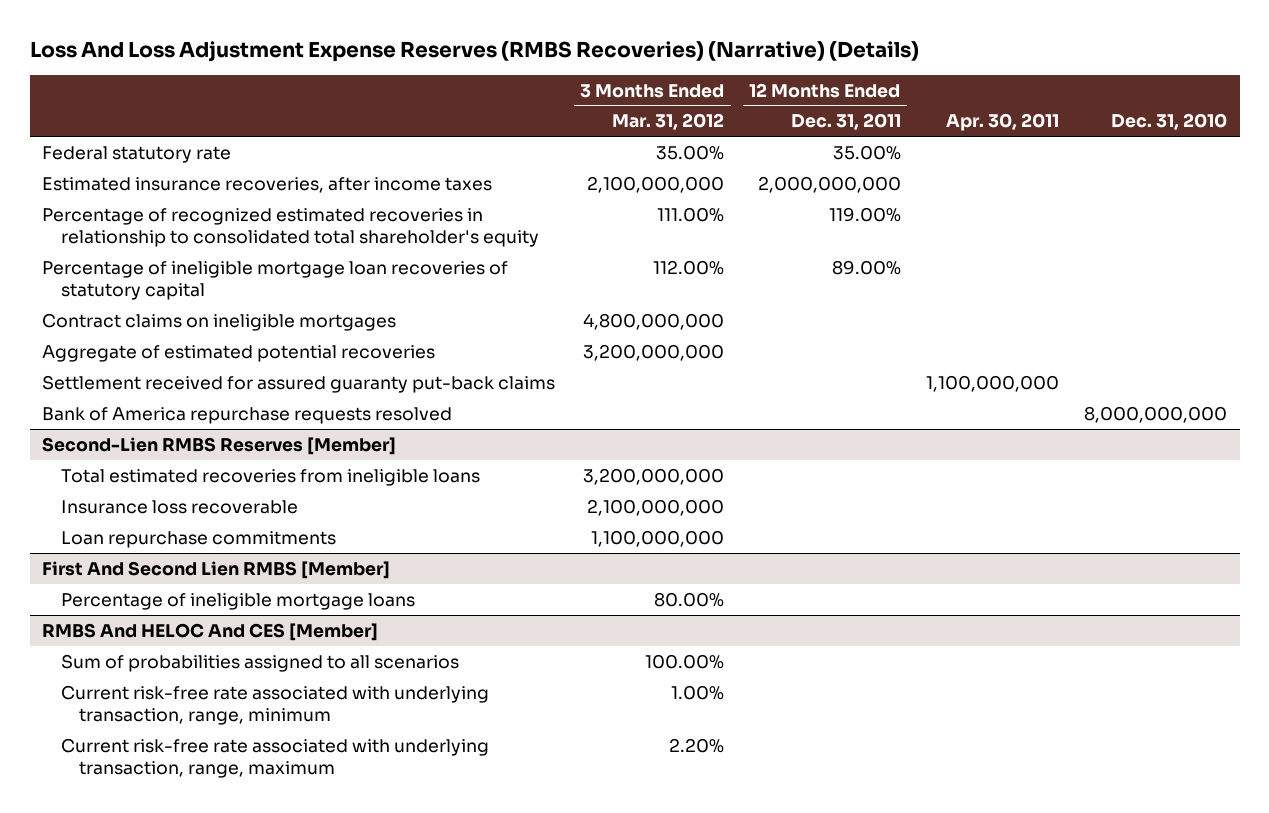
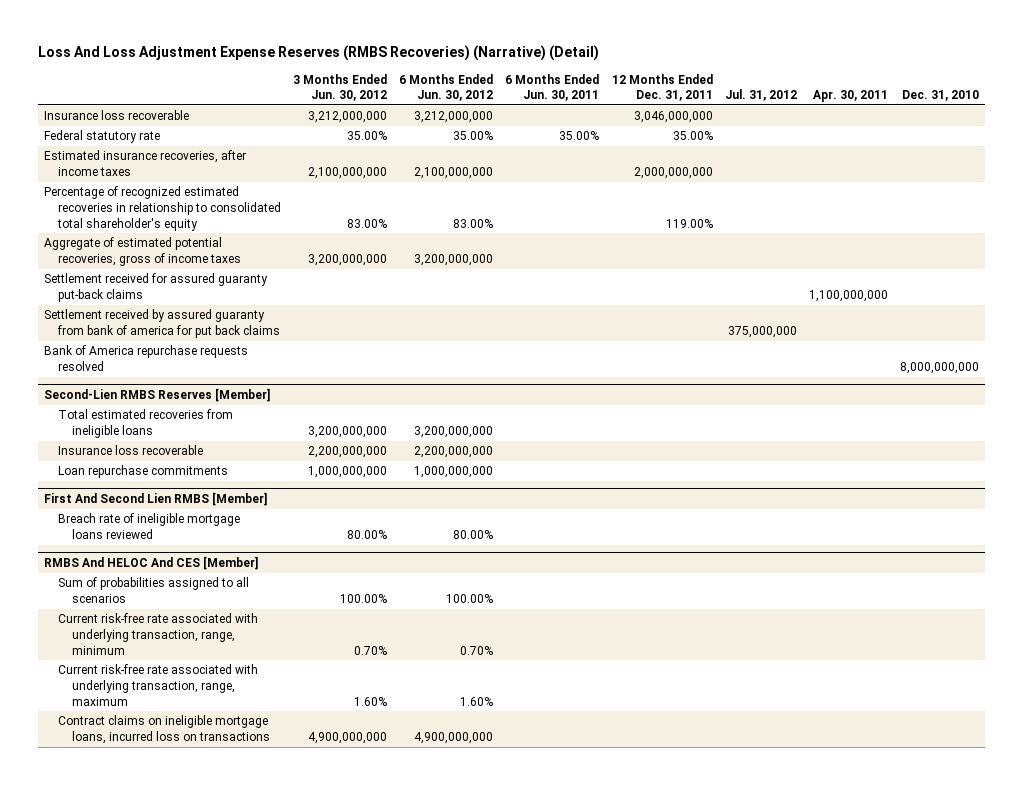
- Loss And Loss Adjustment Expense Reserves (RMBS Recoveries) (Narrative) (Details)
+ Loss And Loss Adjustment Expense Reserves (RMBS Recoveries) (Narrative) (Detail)
- | 3 Months Ended Mar. 31, 2012 | 12 Months Ended Dec. 31, 2011 | Apr. 30, 2011 | Dec. 31, 2010
+ | 3 Months Ended Jun. 30, 2012 | 6 Months Ended Jun. 30, 2012 | 6 Months Ended Jun. 30, 2011 | 12 Months Ended Dec. 31, 2011 | Jul. 31, 2012 | Apr. 30, 2011 | Dec. 31, 2010
+ Insurance loss recoverable | 3,212,000,000 | 3,212,000,000 | | 3,046,000,000 | | |
- Percentage of ineligible mortgage loan recoveries of statutory capital | 112.00% | 89.00% | |
- Contract claims on ineligible mortgages | 4,800,000,000 | | |
- Aggregate of estimated potential recoveries | 3,200,000,000 | | |
+ Aggregate of estimated potential recoveries, gross of income taxes | 3,200,000,000 | 3,200,000,000 | | | | |
+ Settlement received by assured guaranty from bank of america for put back claims | | | | | 375,000,000 | |
@ First And Second Lien RMBS [Member]
- Percentage of ineligible mortgage loans | 80.00% | | |
+ Breach rate of ineligible mortgage loans reviewed | 80.00% | 80.00% | | | | |
@ RMBS And HELOC And CES [Member]
+ Contract claims on ineligible mortgage loans, incurred loss on transactions | 4,900,000,000 | 4,900,000,000 | | | | |

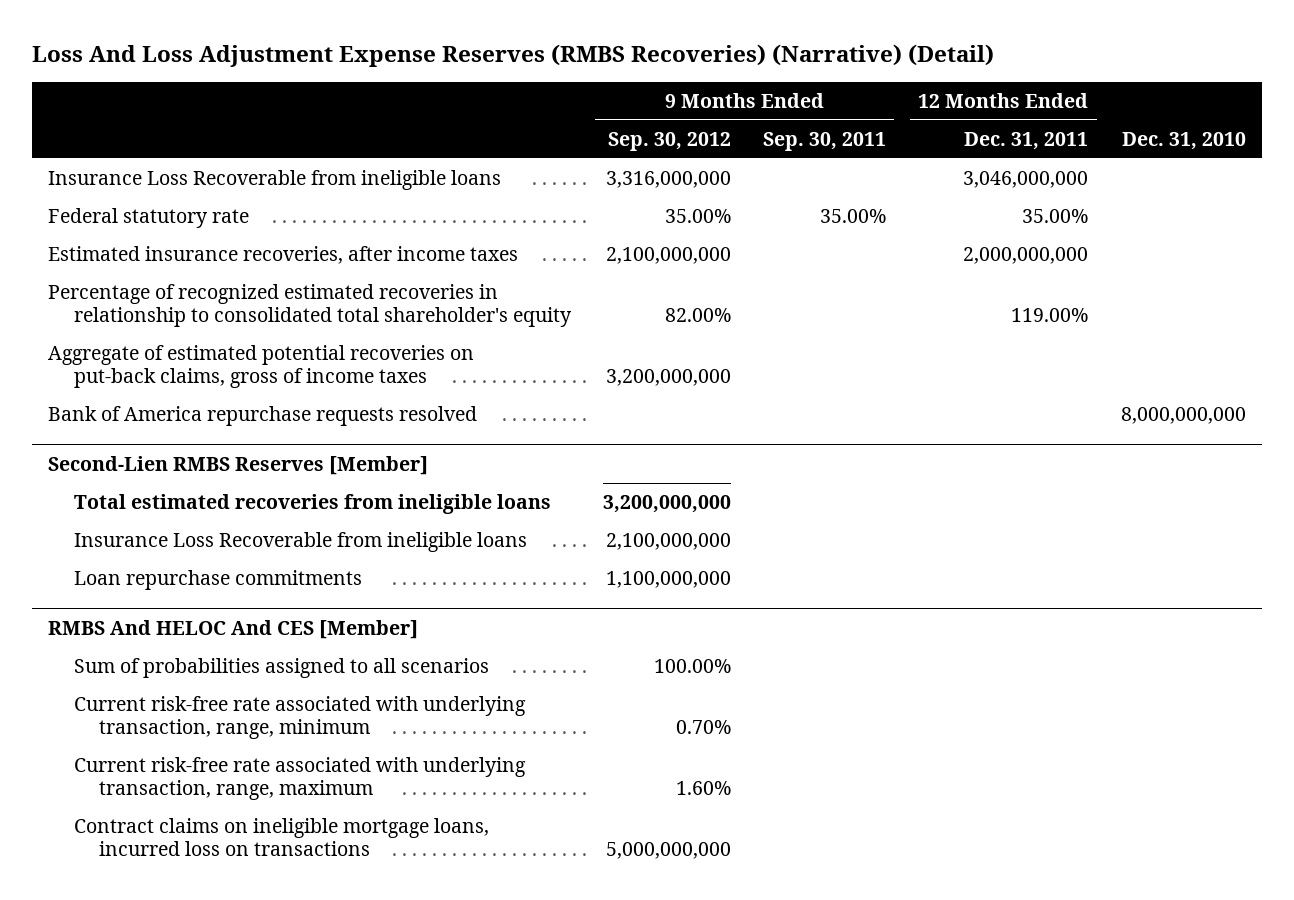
- | 3 Months Ended Jun. 30, 2012 | 6 Months Ended Jun. 30, 2012 | 6 Months Ended Jun. 30, 2011 | 12 Months Ended Dec. 31, 2011 | Jul. 31, 2012 | Apr. 30, 2011 | Dec. 31, 2010
+ | 9 Months Ended Sep. 30, 2012 | 9 Months Ended Sep. 30, 2011 | 12 Months Ended Dec. 31, 2011 | Dec. 31, 2010
- Insurance loss recoverable | 3,212,000,000 | 3,212,000,000 | | 3,046,000,000 | | |
+ Insurance Loss Recoverable from ineligible loans | 3,316,000,000 | | 3,046,000,000 |
- Aggregate of estimated potential recoveries, gross of income taxes | 3,200,000,000 | 3,200,000,000 | | | | |
- Settlement received for assured guaranty put-back claims | | | | | | 1,100,000,000 |
- Settlement received by assured guaranty from bank of america for put back claims | | | | | 375,000,000 | |
+ Aggregate of estimated potential recoveries on put-back claims, gross of income taxes | 3,200,000,000 | | |
@ Second-Lien RMBS Reserves [Member]
- Insurance loss recoverable | 2,200,000,000 | 2,200,000,000 | | | | |
+ Insurance Loss Recoverable from ineligible loans | 2,100,000,000 | | |
- First And Second Lien RMBS [Member]
- Breach rate of ineligible mortgage loans reviewed | 80.00% | 80.00% | | | | |

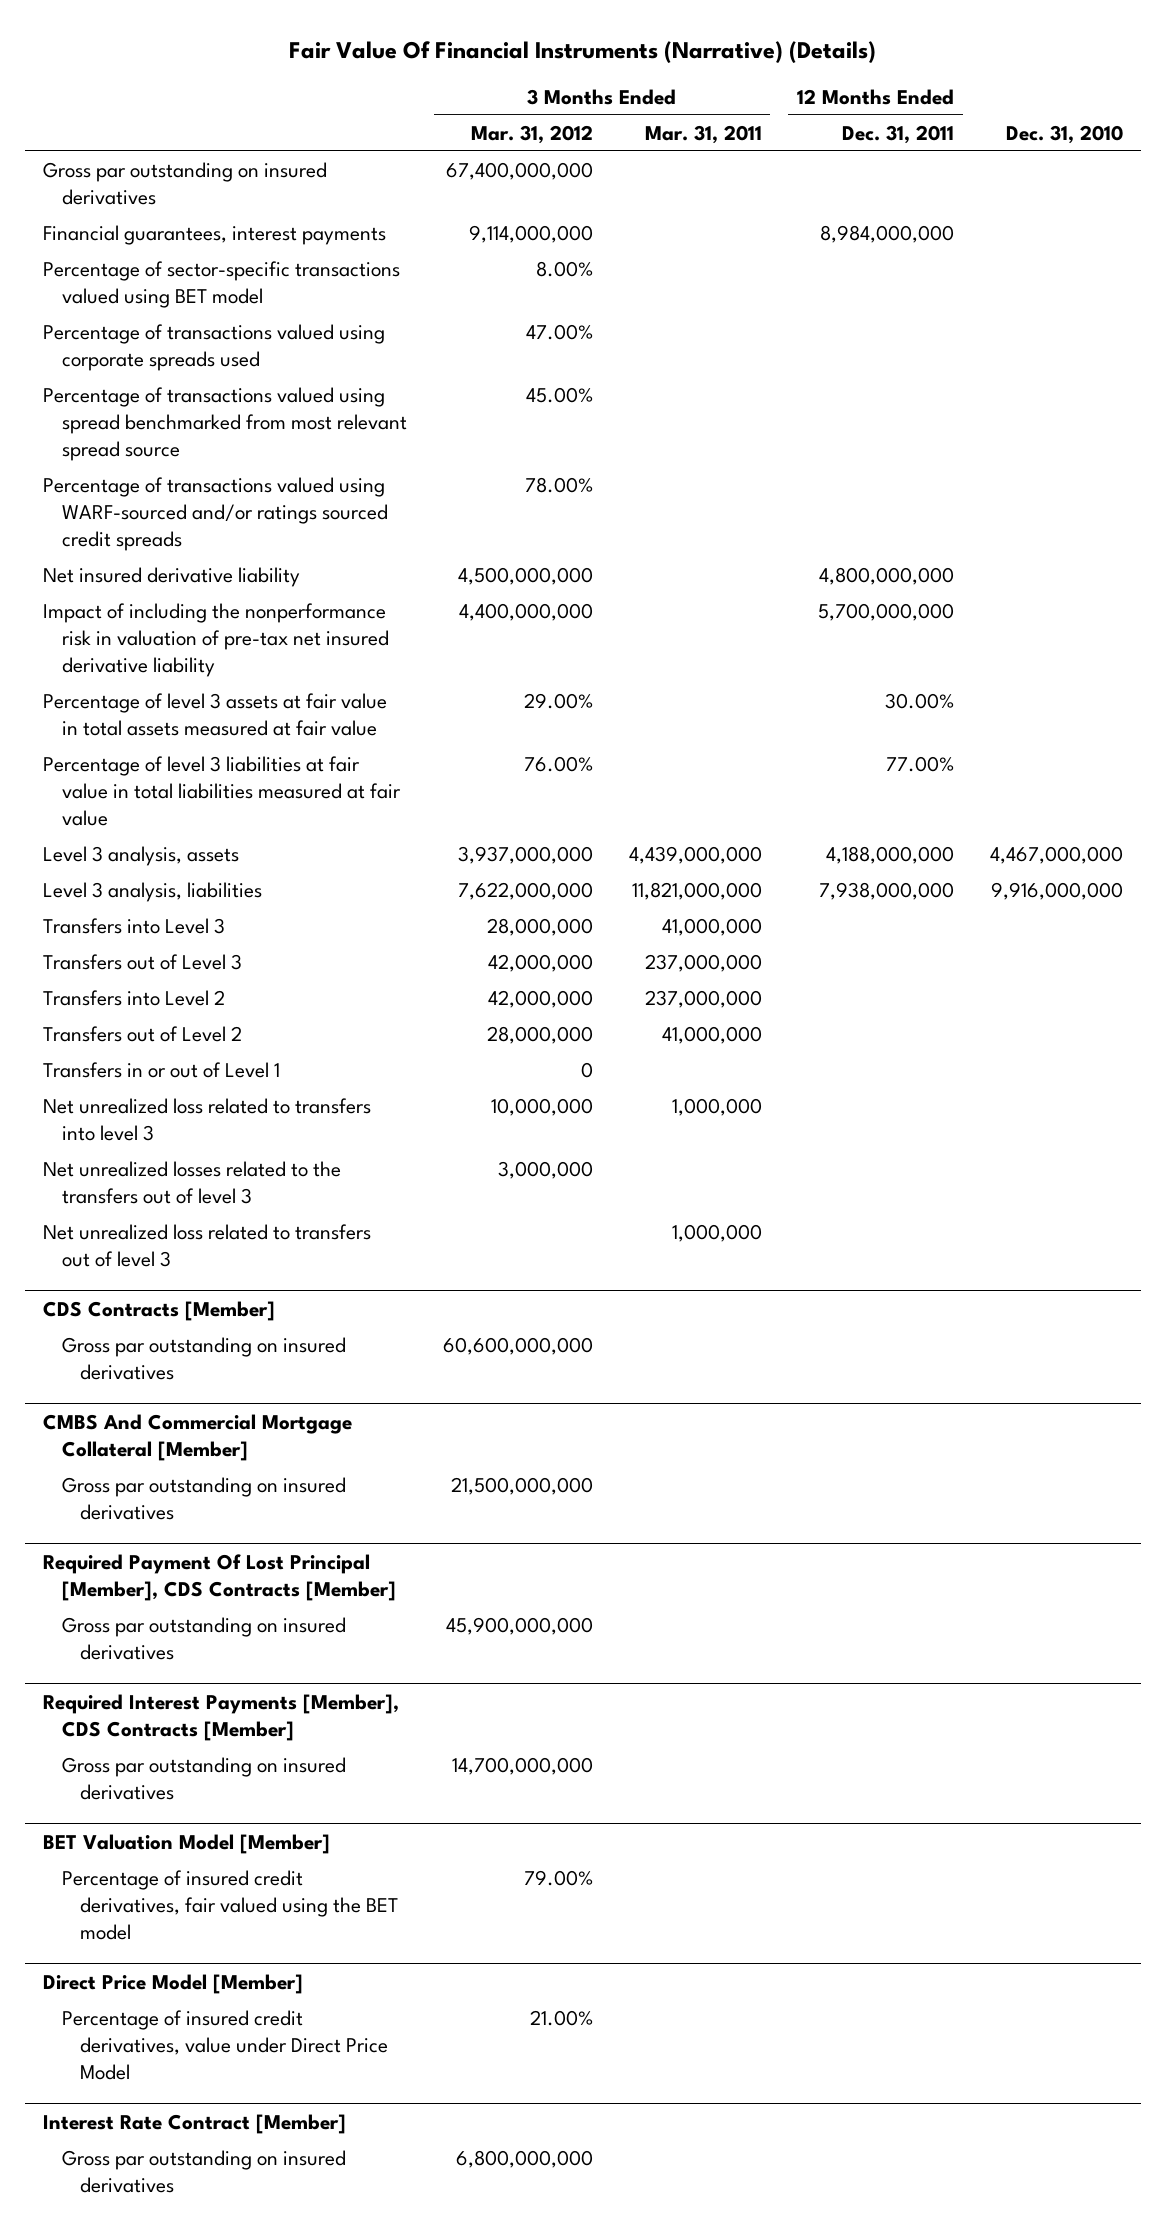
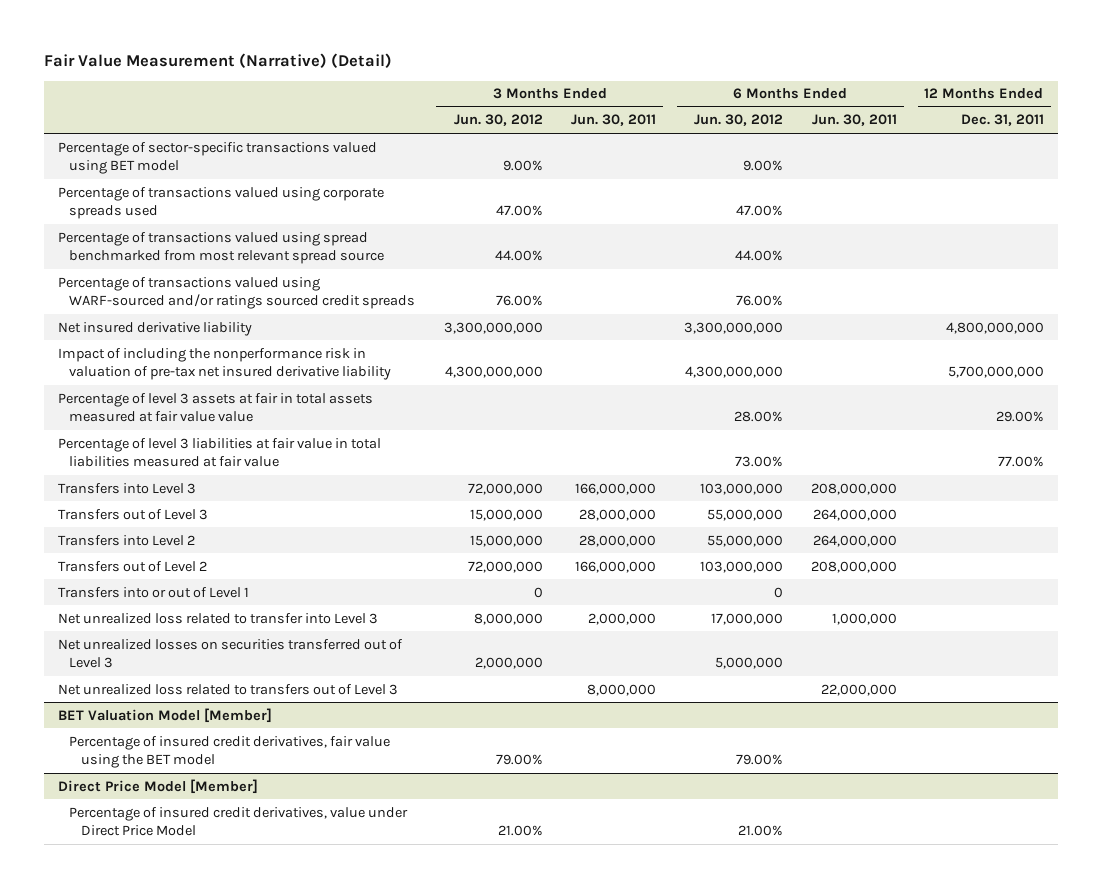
- Fair Value Of Financial Instruments (Narrative) (Details)
+ Fair Value Measurement (Narrative) (Detail)
- | 3 Months Ended Mar. 31, 2012 | 3 Months Ended Mar. 31, 2011 | 12 Months Ended Dec. 31, 2011 | Dec. 31, 2010
+ | 3 Months Ended Jun. 30, 2012 | 3 Months Ended Jun. 30, 2011 | 6 Months Ended Jun. 30, 2012 | 6 Months Ended Jun. 30, 2011 | 12 Months Ended Dec. 31, 2011
- Gross par outstanding on insured derivatives | 67,400,000,000 | | |
- Financial guarantees, interest payments | 9,114,000,000 | | 8,984,000,000 |
- Percentage of level 3 assets at fair value in total assets measured at fair value | 29.00% | | 30.00% |
+ Percentage of level 3 assets at fair in total assets measured at fair value value | | | 28.00% | | 29.00%
- Level 3 analysis, assets | 3,937,000,000 | 4,439,000,000 | 4,188,000,000 | 4,467,000,000
- Level 3 analysis, liabilities | 7,622,000,000 | 11,821,000,000 | 7,938,000,000 | 9,916,000,000
- Transfers in or out of Level 1 | 0 | | |
- Net unrealized loss related to transfers into level 3 | 10,000,000 | 1,000,000 | |
- Net unrealized losses related to the transfers out of level 3 | 3,000,000 | | |
- Net unrealized loss related to transfers out of level 3 | | 1,000,000 | |
- CDS Contracts [Member]
- Gross par outstanding on insured derivatives | 60,600,000,000 | | |
- CMBS And Commercial Mortgage Collateral [Member]
- Gross par outstanding on insured derivatives | 21,500,000,000 | | |
- Required Payment Of Lost Principal [Member], CDS Contracts [Member]
- Gross par outstanding on insured derivatives | 45,900,000,000 | | |
- Required Interest Payments [Member], CDS Contracts [Member]
- Gross par outstanding on insured derivatives | 14,700,000,000 | | |
+ Transfers into or out of Level 1 | 0 | | 0 | |
+ Net unrealized loss related to transfer into Level 3 | 8,000,000 | 2,000,000 | 17,000,000 | 1,000,000 |
+ Net unrealized losses on securities transferred out of Level 3 | 2,000,000 | | 5,000,000 | |
+ Net unrealized loss related to transfers out of Level 3 | | 8,000,000 | | 22,000,000 |
@ BET Valuation Model [Member]
- Percentage of insured credit derivatives, fair valued using the BET model | 79.00% | | |
+ Percentage of insured credit derivatives, fair value using the BET model | 79.00% | | 79.00% | |
- Interest Rate Contract [Member]
- Gross par outstanding on insured derivatives | 6,800,000,000 | | |

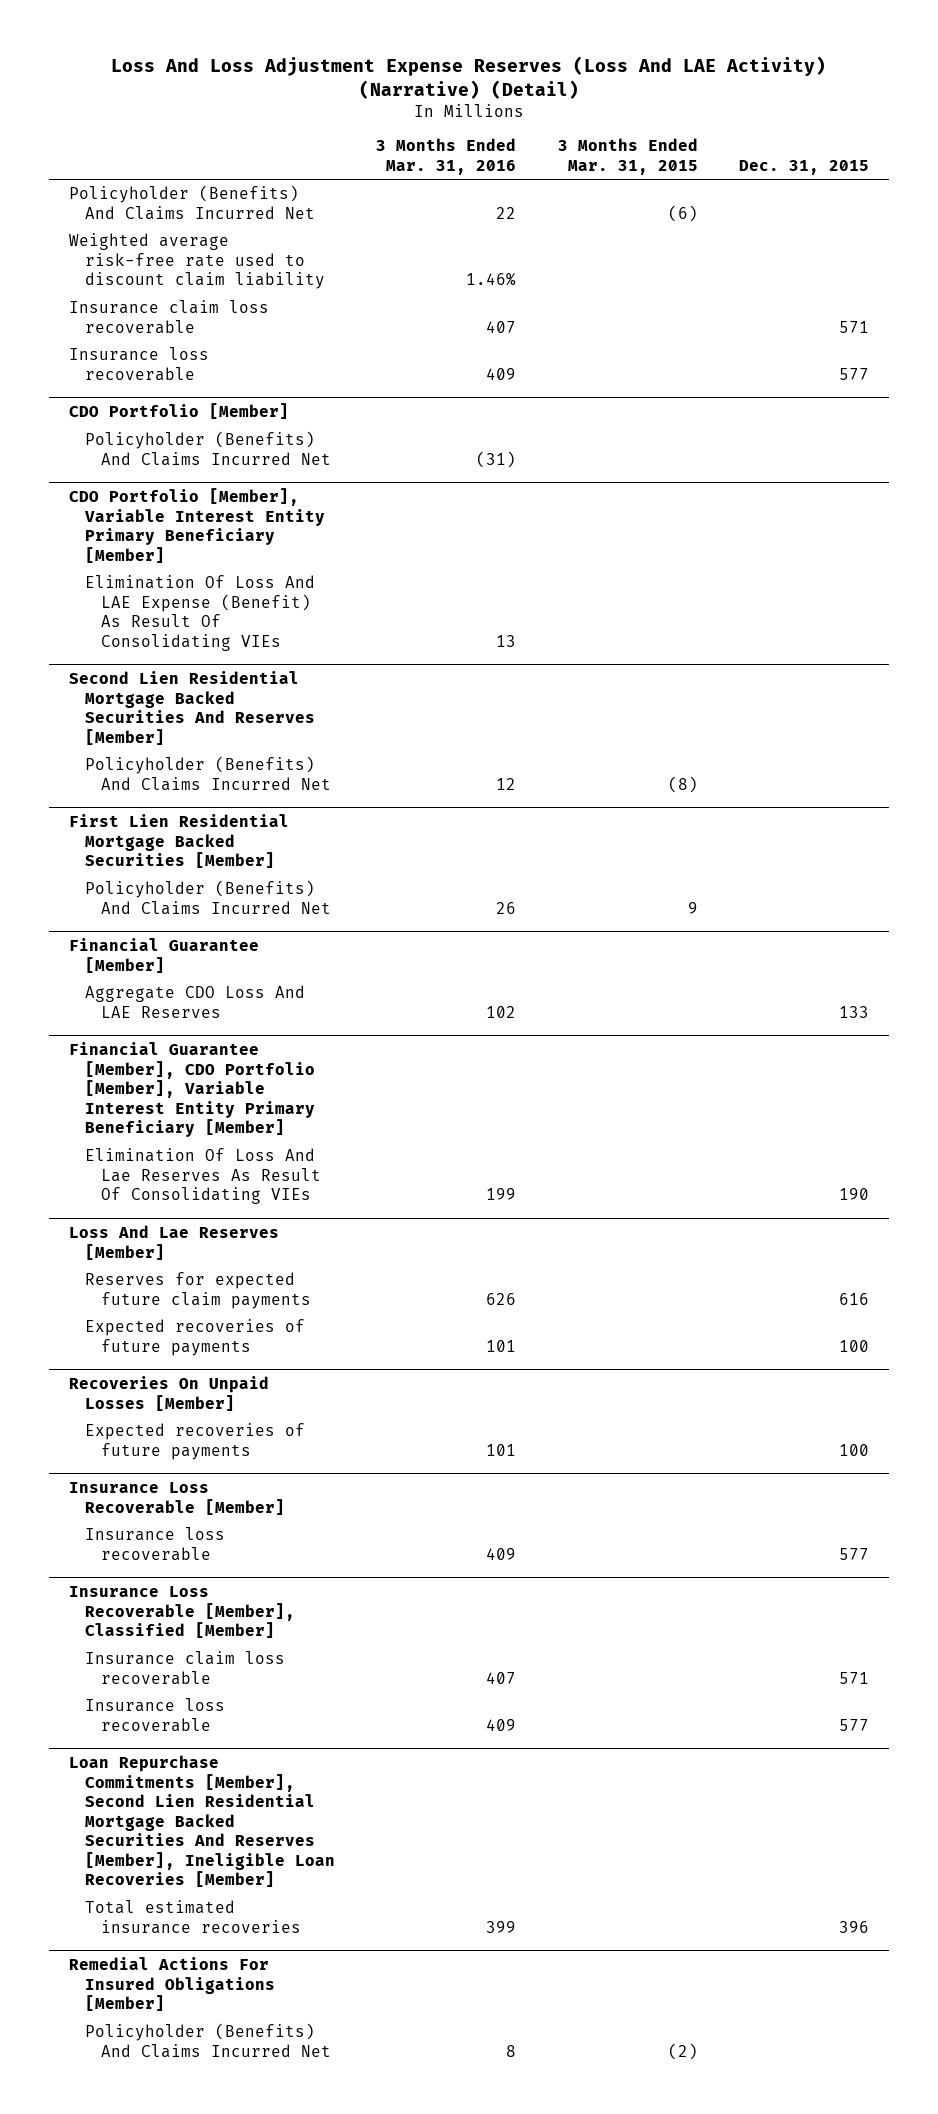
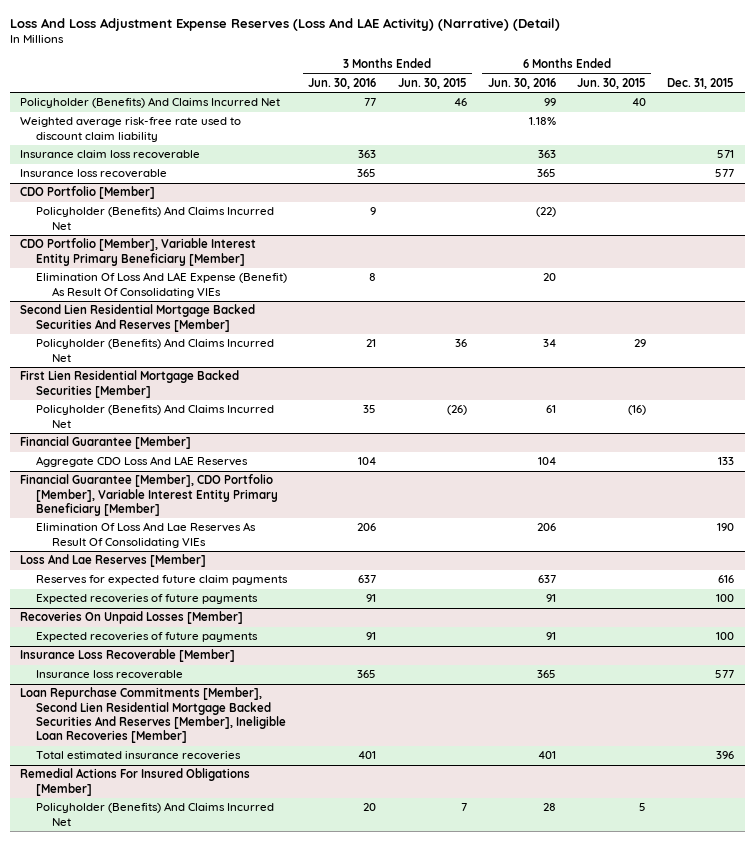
- | 3 Months Ended Mar. 31, 2016 | 3 Months Ended Mar. 31, 2015 | Dec. 31, 2015
+ | 3 Months Ended Jun. 30, 2016 | 3 Months Ended Jun. 30, 2015 | 6 Months Ended Jun. 30, 2016 | 6 Months Ended Jun. 30, 2015 | Dec. 31, 2015
- Insurance Loss Recoverable [Member], Classified [Member]
- Insurance claim loss recoverable | 407 | | 571
- Insurance loss recoverable | 409 | | 577

